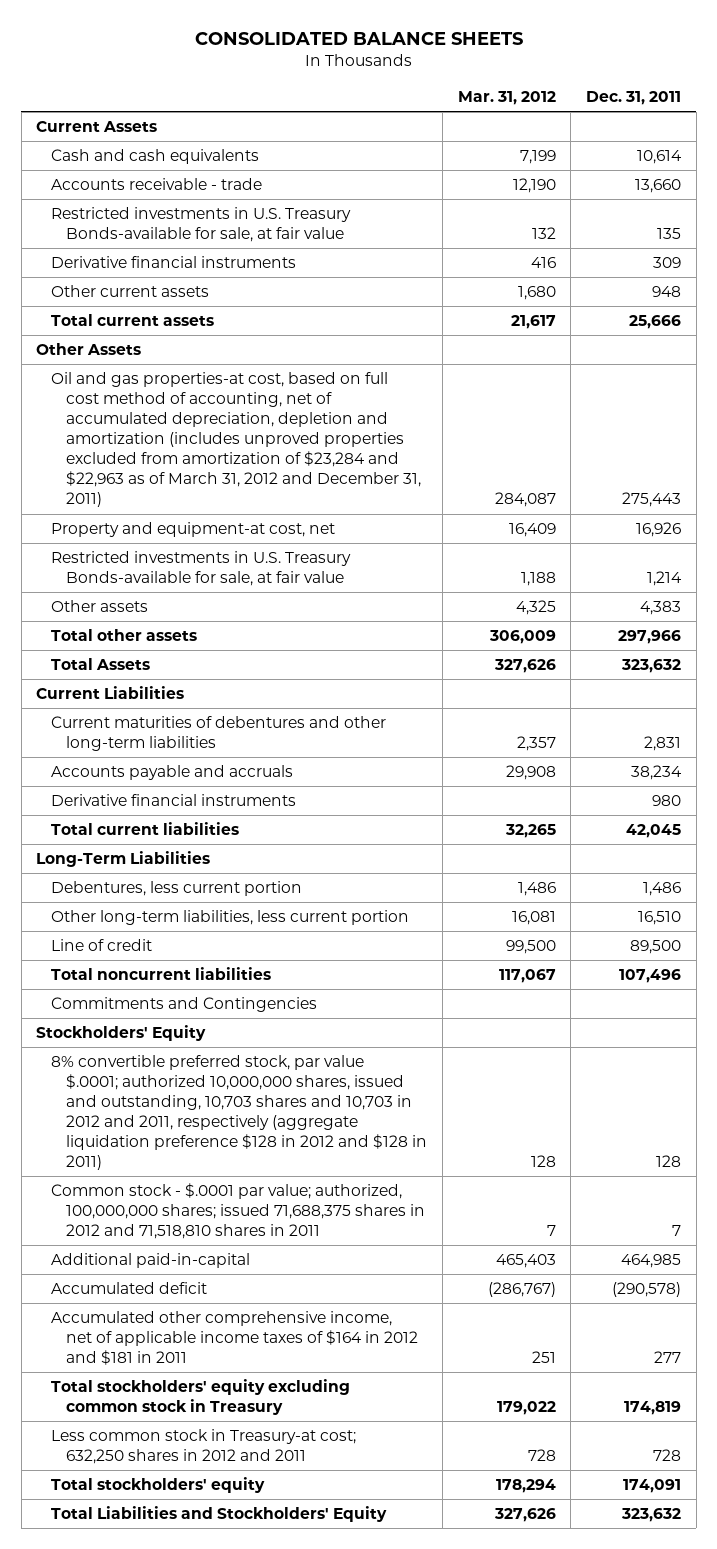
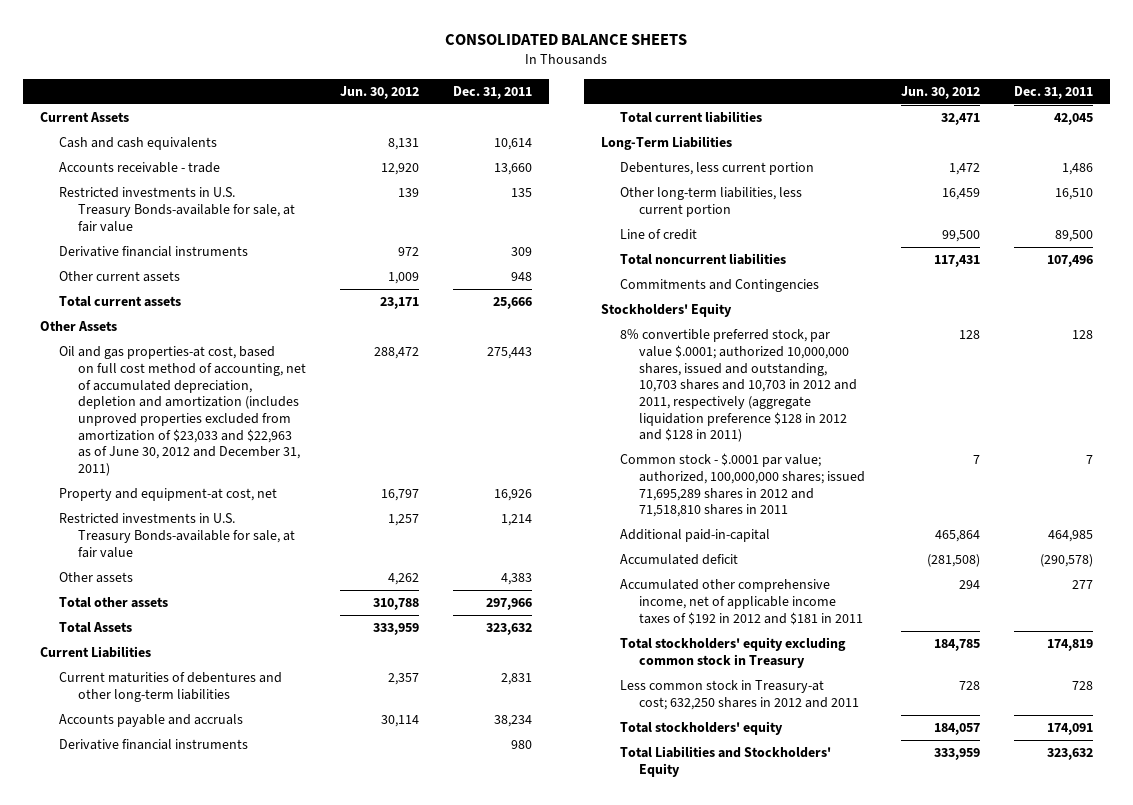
- | Mar. 31, 2012 | Dec. 31, 2011
+ | Jun. 30, 2012 | Dec. 31, 2011
- Oil and gas properties-at cost, based on full cost method of accounting, net of accumulated depreciation, depletion and amortization (includes unproved properties excluded from amortization of $23,284 and $22,963 as of March 31, 2012 and December 31, 2011) | 284,087 | 275,443
+ Oil and gas properties-at cost, based on full cost method of accounting, net of accumulated depreciation, depletion and amortization (includes unproved properties excluded from amortization of $23,033 and $22,963 as of June 30, 2012 and December 31, 2011) | 288,472 | 275,443
- Common stock - $.0001 par value; authorized, 100,000,000 shares; issued 71,688,375 shares in 2012 and 71,518,810 shares in 2011 | 7 | 7
+ Common stock - $.0001 par value; authorized, 100,000,000 shares; issued 71,695,289 shares in 2012 and 71,518,810 shares in 2011 | 7 | 7
- Accumulated other comprehensive income, net of applicable income taxes of $164 in 2012 and $181 in 2011 | 251 | 277
+ Accumulated other comprehensive income, net of applicable income taxes of $192 in 2012 and $181 in 2011 | 294 | 277

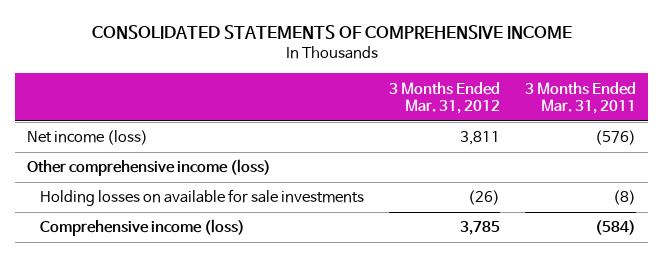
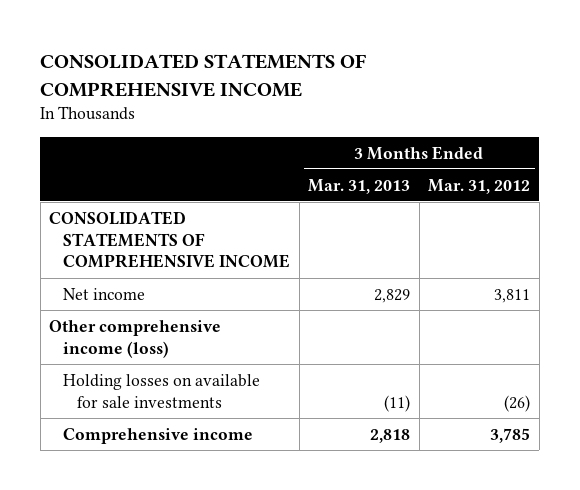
- | 3 Months Ended Mar. 31, 2012 | 3 Months Ended Mar. 31, 2011
+ | 3 Months Ended Mar. 31, 2013 | 3 Months Ended Mar. 31, 2012
- Net income (loss) | 3,811 | (576)
+ CONSOLIDATED STATEMENTS OF COMPREHENSIVE INCOME
+ Net income | 2,829 | 3,811
- Comprehensive income (loss) | 3,785 | (584)
+ Comprehensive income | 2,818 | 3,785

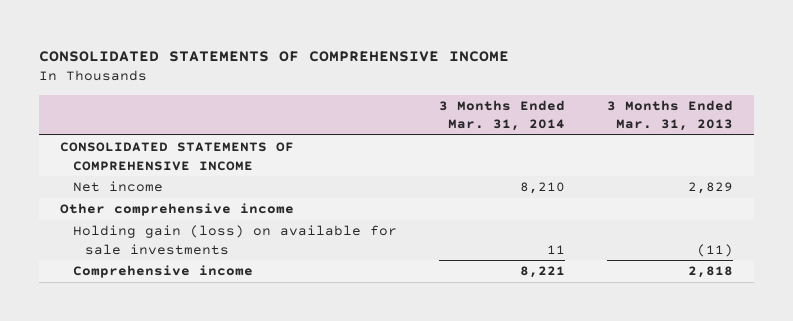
- | 3 Months Ended Mar. 31, 2013 | 3 Months Ended Mar. 31, 2012
+ | 3 Months Ended Mar. 31, 2014 | 3 Months Ended Mar. 31, 2013
- Other comprehensive income (loss)
- Holding losses on available for sale investments | (11) | (26)
+ Other comprehensive income
+ Holding gain (loss) on available for sale investments | 11 | (11)

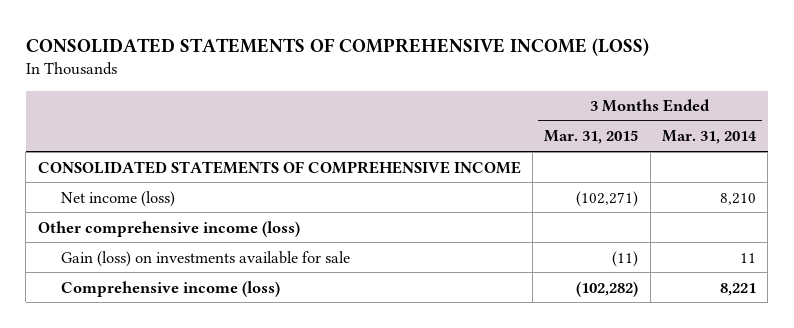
- CONSOLIDATED STATEMENTS OF COMPREHENSIVE INCOME
+ CONSOLIDATED STATEMENTS OF COMPREHENSIVE INCOME (LOSS)
- | 3 Months Ended Mar. 31, 2014 | 3 Months Ended Mar. 31, 2013
+ | 3 Months Ended Mar. 31, 2015 | 3 Months Ended Mar. 31, 2014
- Net income | 8,210 | 2,829
- Other comprehensive income
- Holding gain (loss) on available for sale investments | 11 | (11)
- Comprehensive income | 8,221 | 2,818
+ Net income (loss) | (102,271) | 8,210
+ Other comprehensive income (loss)
+ Gain (loss) on investments available for sale | (11) | 11
+ Comprehensive income (loss) | (102,282) | 8,221

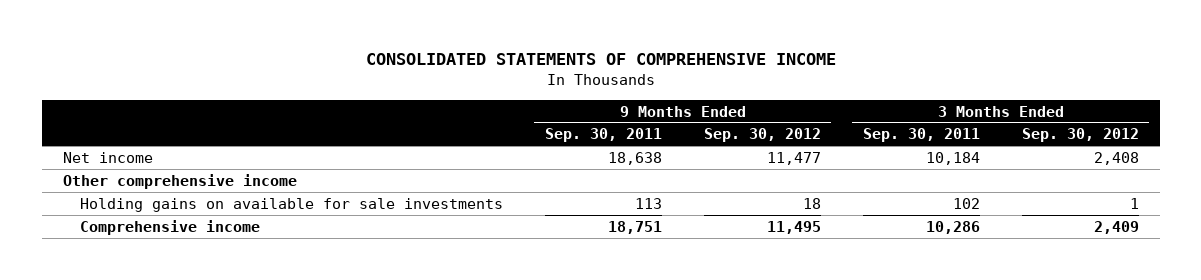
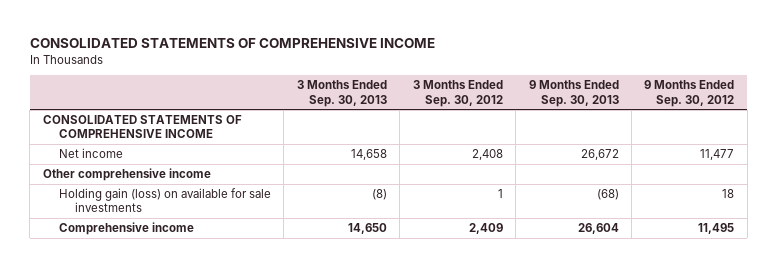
- | 9 Months Ended Sep. 30, 2011 | 9 Months Ended Sep. 30, 2012 | 3 Months Ended Sep. 30, 2011 | 3 Months Ended Sep. 30, 2012
+ | 3 Months Ended Sep. 30, 2013 | 3 Months Ended Sep. 30, 2012 | 9 Months Ended Sep. 30, 2013 | 9 Months Ended Sep. 30, 2012
+ CONSOLIDATED STATEMENTS OF COMPREHENSIVE INCOME
- Holding gains on available for sale investments | 113 | 18 | 102 | 1
+ Holding gain (loss) on available for sale investments | (8) | 1 | (68) | 18

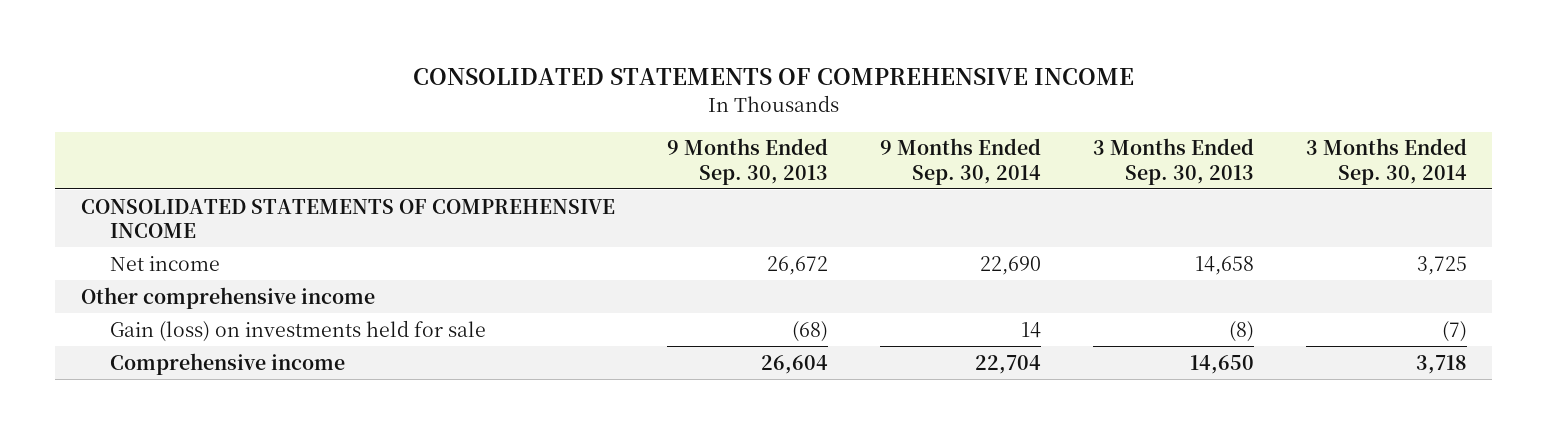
- | 3 Months Ended Sep. 30, 2013 | 3 Months Ended Sep. 30, 2012 | 9 Months Ended Sep. 30, 2013 | 9 Months Ended Sep. 30, 2012
+ | 9 Months Ended Sep. 30, 2013 | 9 Months Ended Sep. 30, 2014 | 3 Months Ended Sep. 30, 2013 | 3 Months Ended Sep. 30, 2014
- Holding gain (loss) on available for sale investments | (8) | 1 | (68) | 18
+ Gain (loss) on investments held for sale | (68) | 14 | (8) | (7)

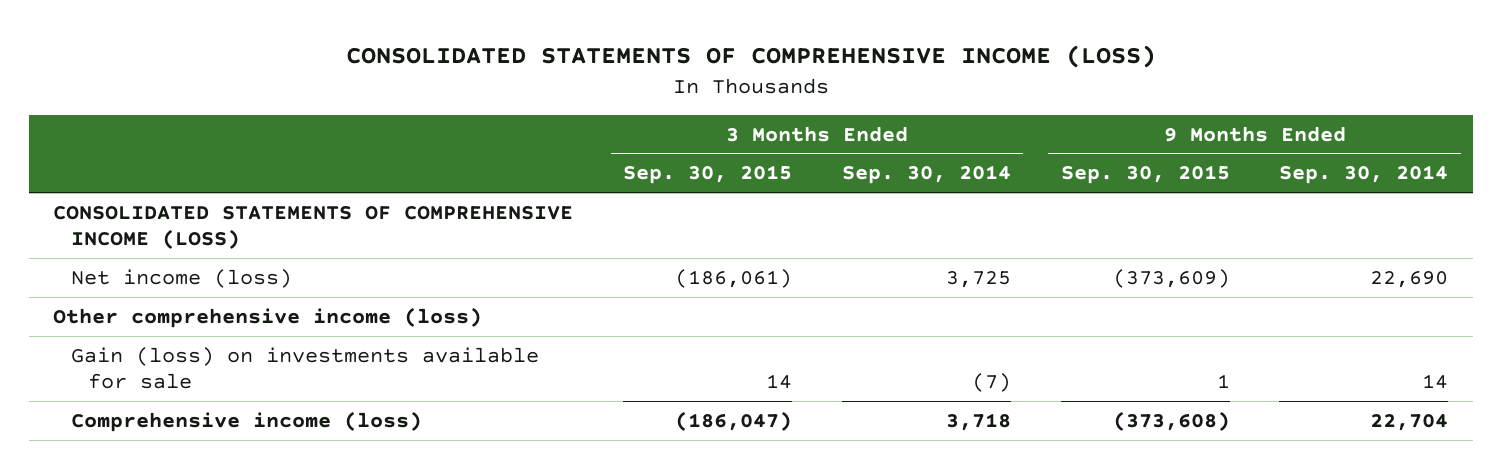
- CONSOLIDATED STATEMENTS OF COMPREHENSIVE INCOME
+ CONSOLIDATED STATEMENTS OF COMPREHENSIVE INCOME (LOSS)
- | 9 Months Ended Sep. 30, 2013 | 9 Months Ended Sep. 30, 2014 | 3 Months Ended Sep. 30, 2013 | 3 Months Ended Sep. 30, 2014
+ | 3 Months Ended Sep. 30, 2015 | 3 Months Ended Sep. 30, 2014 | 9 Months Ended Sep. 30, 2015 | 9 Months Ended Sep. 30, 2014
- CONSOLIDATED STATEMENTS OF COMPREHENSIVE INCOME
- Net income | 26,672 | 22,690 | 14,658 | 3,725
- Other comprehensive income
- Gain (loss) on investments held for sale | (68) | 14 | (8) | (7)
- Comprehensive income | 26,604 | 22,704 | 14,650 | 3,718
+ CONSOLIDATED STATEMENTS OF COMPREHENSIVE INCOME (LOSS)
+ Net income (loss) | (186,061) | 3,725 | (373,609) | 22,690
+ Other comprehensive income (loss)
+ Gain (loss) on investments available for sale | 14 | (7) | 1 | 14
+ Comprehensive income (loss) | (186,047) | 3,718 | (373,608) | 22,704

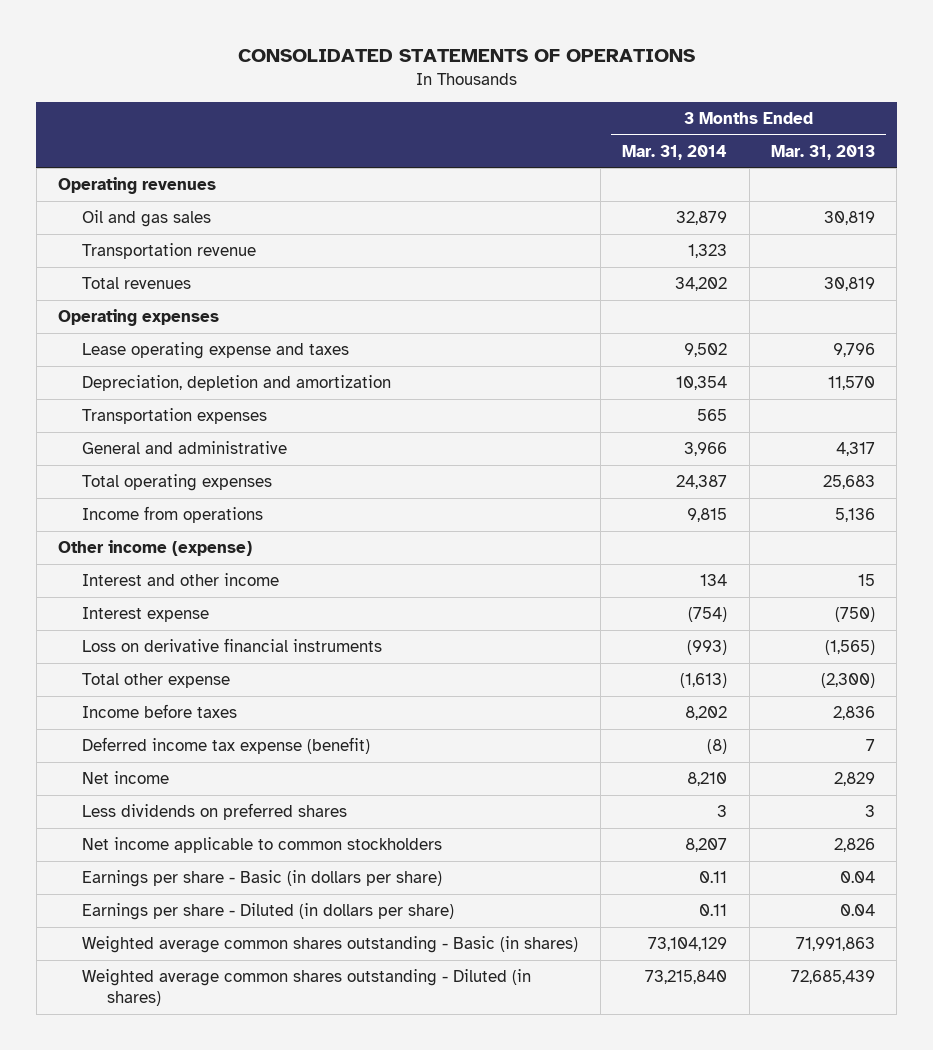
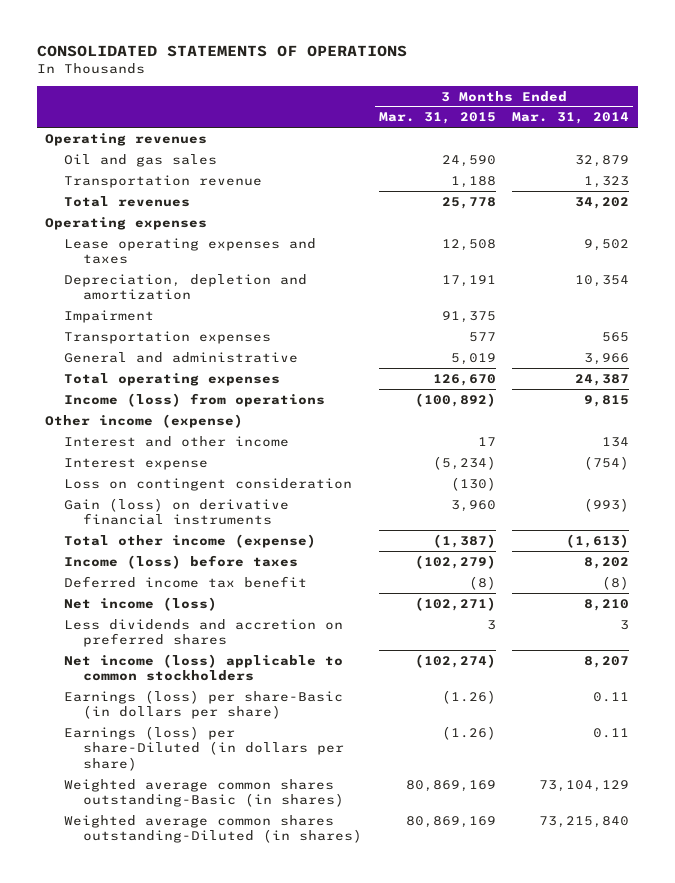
- | 3 Months Ended Mar. 31, 2014 | 3 Months Ended Mar. 31, 2013
+ | 3 Months Ended Mar. 31, 2015 | 3 Months Ended Mar. 31, 2014
- Lease operating expense and taxes | 9,502 | 9,796
+ Lease operating expenses and taxes | 12,508 | 9,502
+ Impairment | 91,375 |
- Income from operations | 9,815 | 5,136
+ Income (loss) from operations | (100,892) | 9,815
- Loss on derivative financial instruments | (993) | (1,565)
- Total other expense | (1,613) | (2,300)
- Income before taxes | 8,202 | 2,836
- Deferred income tax expense (benefit) | (8) | 7
- Net income | 8,210 | 2,829
- Less dividends on preferred shares | 3 | 3
- Net income applicable to common stockholders | 8,207 | 2,826
- Earnings per share - Basic (in dollars per share) | 0.11 | 0.04
- Earnings per share - Diluted (in dollars per share) | 0.11 | 0.04
- Weighted average common shares outstanding - Basic (in shares) | 73,104,129 | 71,991,863
- Weighted average common shares outstanding - Diluted (in shares) | 73,215,840 | 72,685,439
+ Loss on contingent consideration | (130) |
+ Gain (loss) on derivative financial instruments | 3,960 | (993)
+ Total other income (expense) | (1,387) | (1,613)
+ Income (loss) before taxes | (102,279) | 8,202
+ Deferred income tax benefit | (8) | (8)
+ Net income (loss) | (102,271) | 8,210
+ Less dividends and accretion on preferred shares | 3 | 3
+ Net income (loss) applicable to common stockholders | (102,274) | 8,207
+ Earnings (loss) per share-Basic (in dollars per share) | (1.26) | 0.11
+ Earnings (loss) per share-Diluted (in dollars per share) | (1.26) | 0.11
+ Weighted average common shares outstanding-Basic (in shares) | 80,869,169 | 73,104,129
+ Weighted average common shares outstanding-Diluted (in shares) | 80,869,169 | 73,215,840

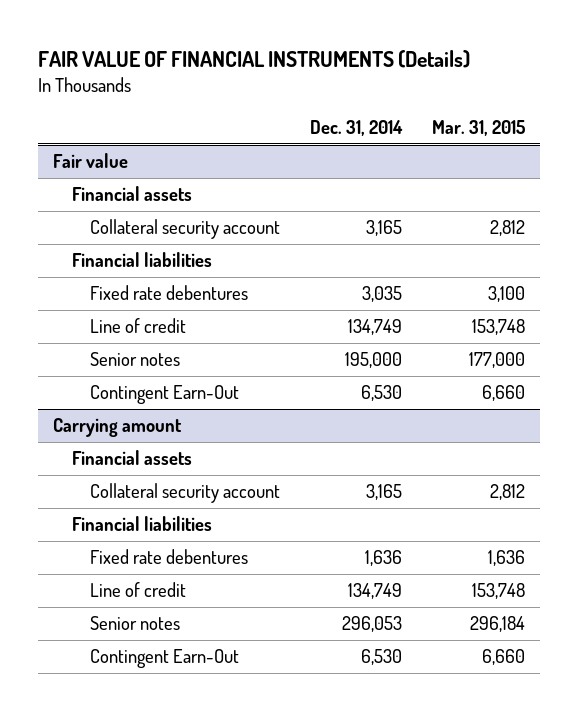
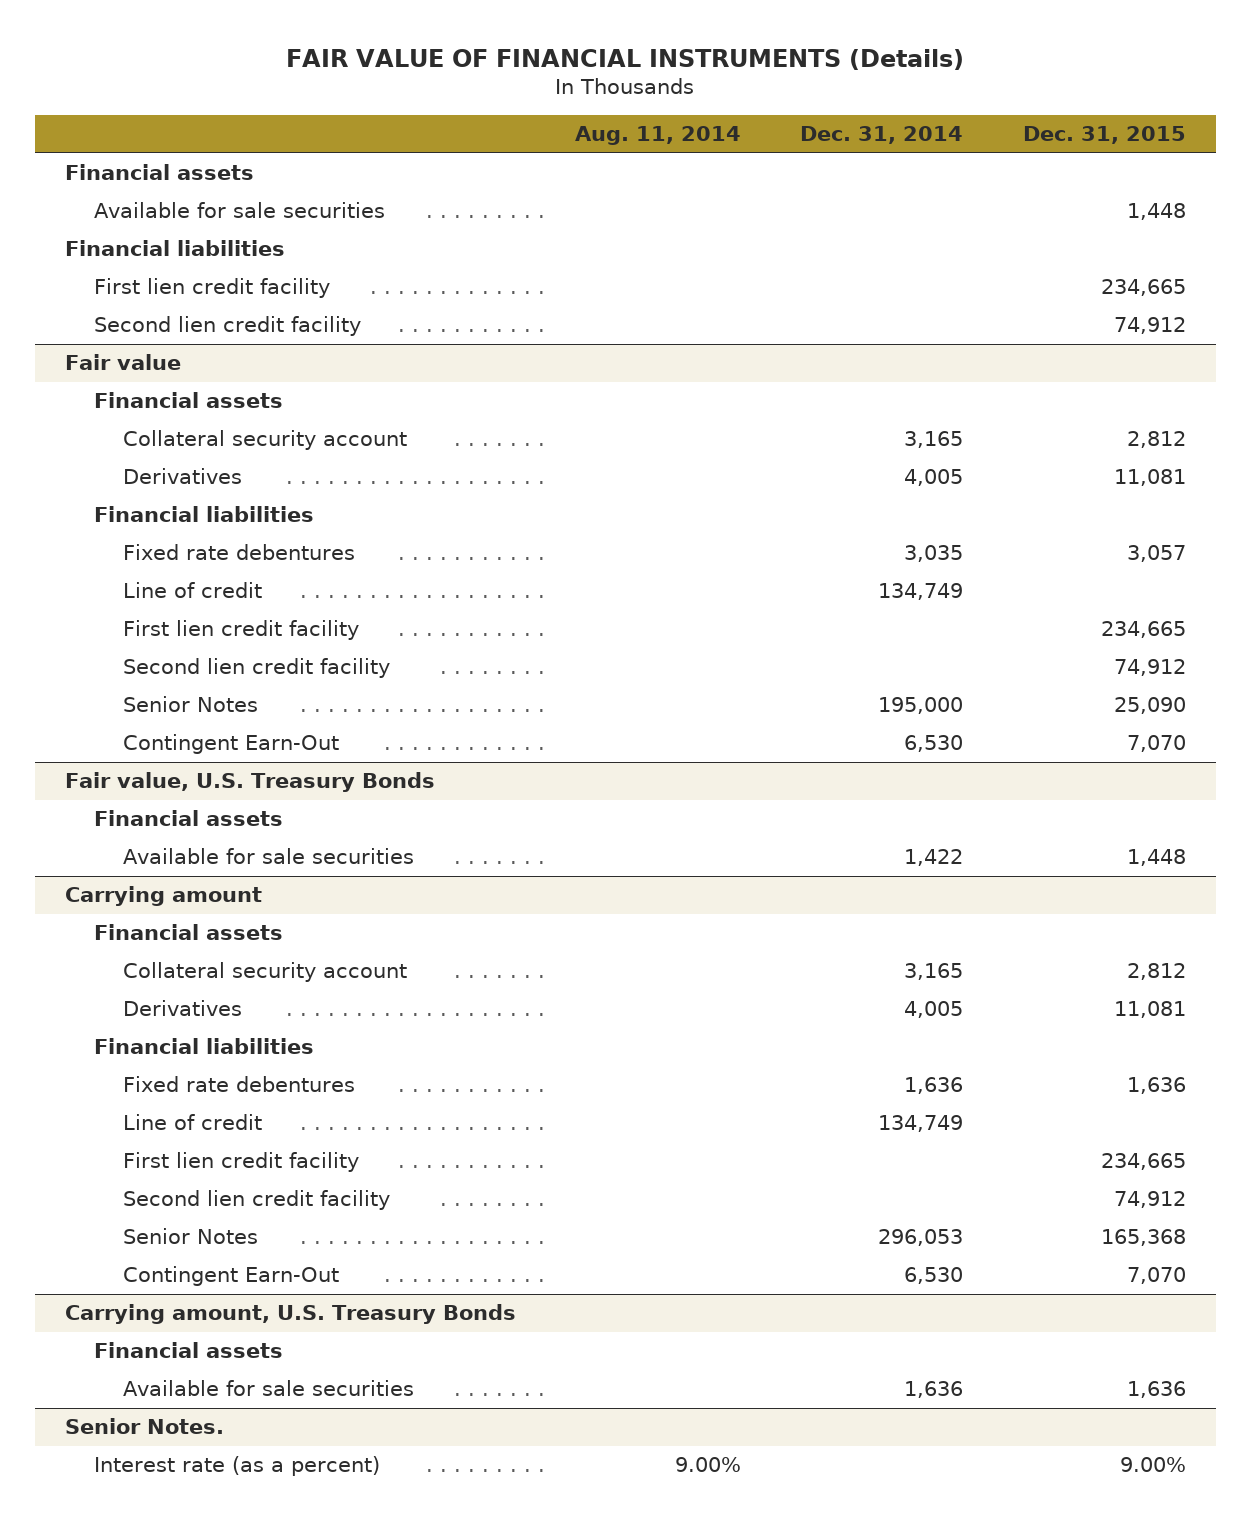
- | Dec. 31, 2014 | Mar. 31, 2015
+ | Aug. 11, 2014 | Dec. 31, 2014 | Dec. 31, 2015
+ Financial assets
+ Available for sale securities | | | 1,448
+ Financial liabilities
+ First lien credit facility | | | 234,665
+ Second lien credit facility | | | 74,912
@ Fair value
+ Derivatives | | 4,005 | 11,081
- Senior notes | 195,000 | 177,000
+ First lien credit facility | | | 234,665
+ Second lien credit facility | | | 74,912
+ Senior Notes | | 195,000 | 25,090
+ Fair value, U.S. Treasury Bonds
+ Financial assets
+ Available for sale securities | | 1,422 | 1,448
@ Carrying amount
+ Derivatives | | 4,005 | 11,081
- Senior notes | 296,053 | 296,184
+ First lien credit facility | | | 234,665
+ Second lien credit facility | | | 74,912
+ Senior Notes | | 296,053 | 165,368
+ Carrying amount, U.S. Treasury Bonds
+ Financial assets
+ Available for sale securities | | 1,636 | 1,636
+ Senior Notes.
+ Interest rate (as a percent) | 9.00% | | 9.00%

